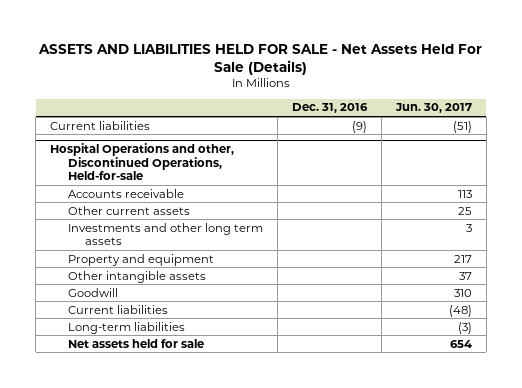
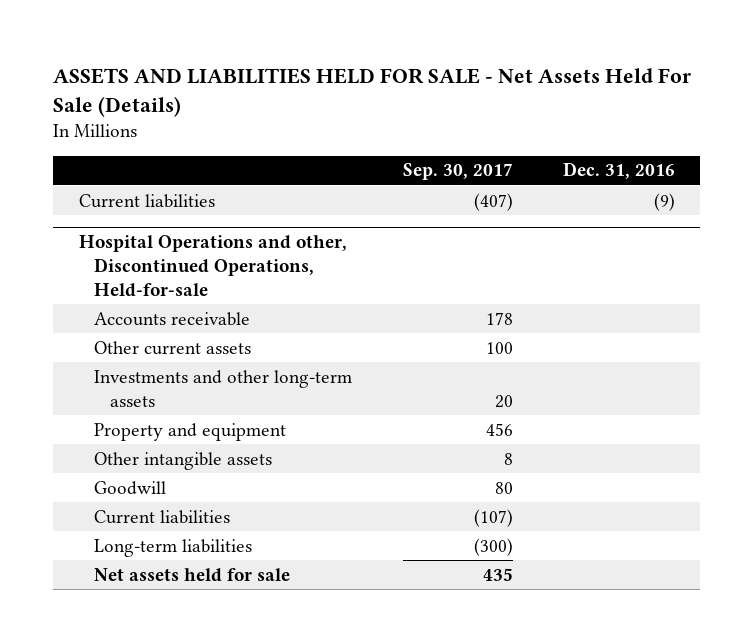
- | Dec. 31, 2016 | Jun. 30, 2017
+ | Sep. 30, 2017 | Dec. 31, 2016
@ Hospital Operations and other, Discontinued Operations, Held-for-sale
- Investments and other long term assets | | 3
+ Investments and other long-term assets | 20 |

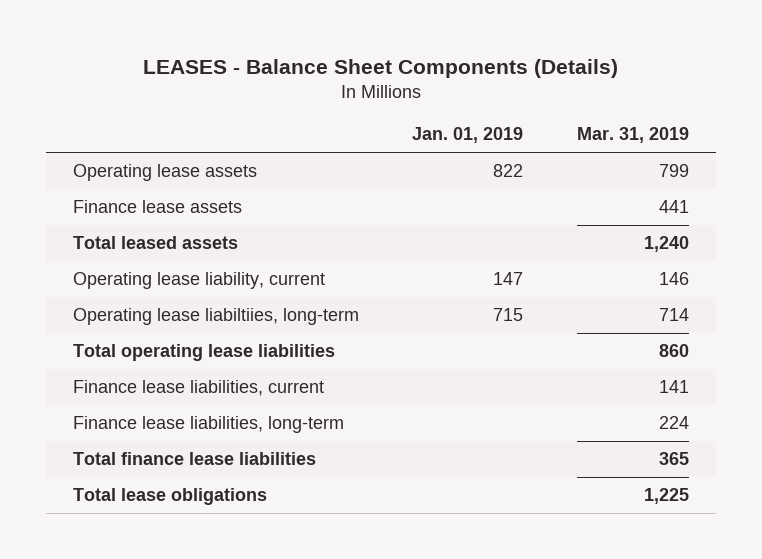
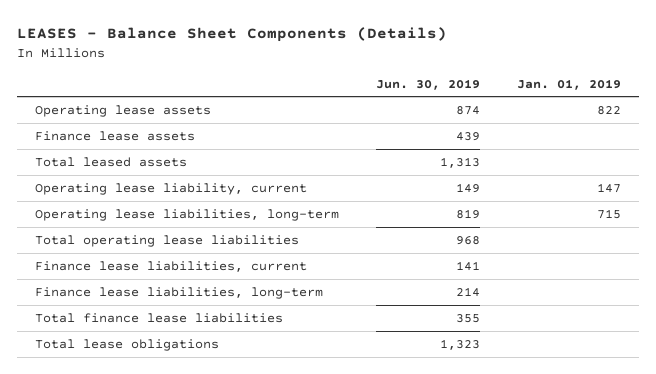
- | Jan. 01, 2019 | Mar. 31, 2019
+ | Jun. 30, 2019 | Jan. 01, 2019
- Operating lease liabiltiies, long-term | 715 | 714
+ Operating lease liabilities, long-term | 819 | 715

